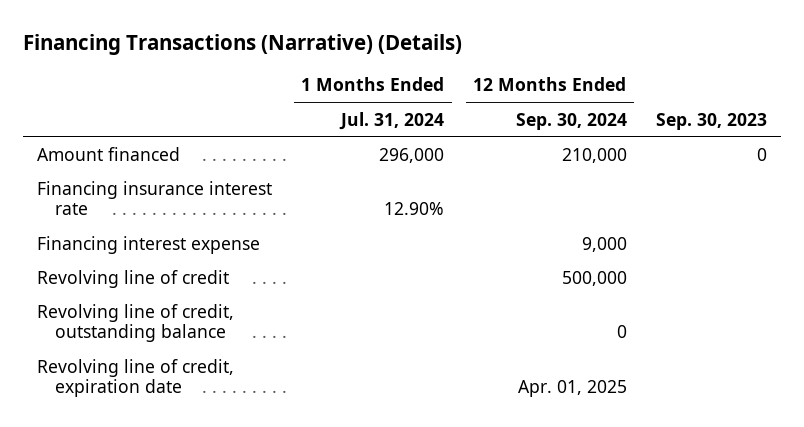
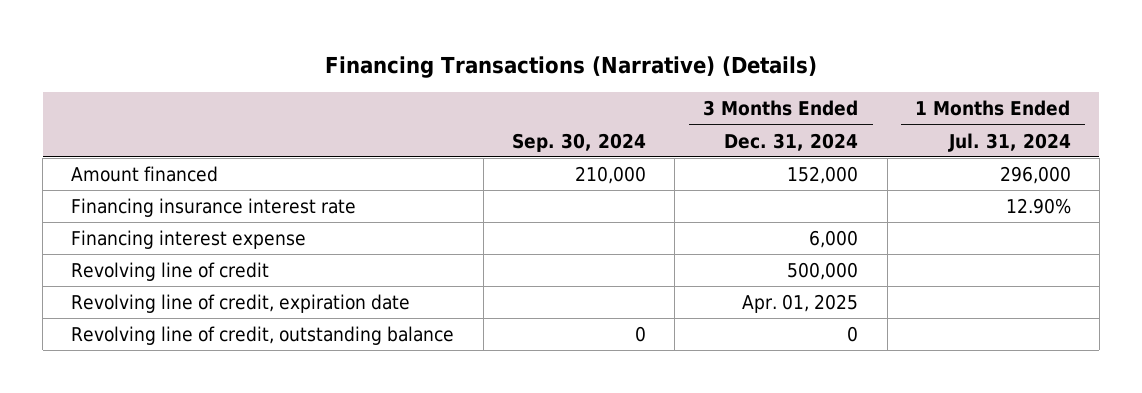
- | 1 Months Ended Jul. 31, 2024 | 12 Months Ended Sep. 30, 2024 | Sep. 30, 2023
+ | Sep. 30, 2024 | 3 Months Ended Dec. 31, 2024 | 1 Months Ended Jul. 31, 2024
moved down: Revolving line of credit, outstanding balance | 0 | 0 |

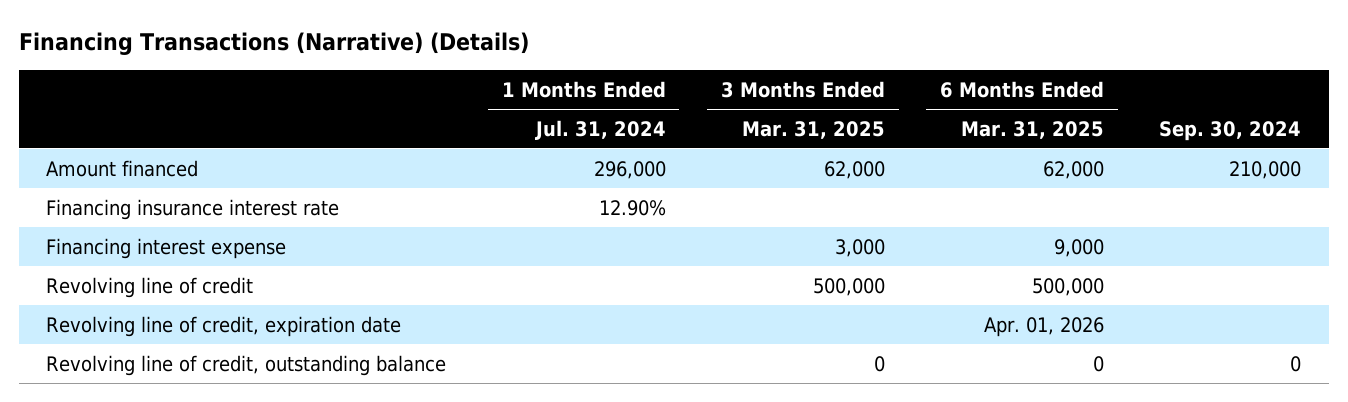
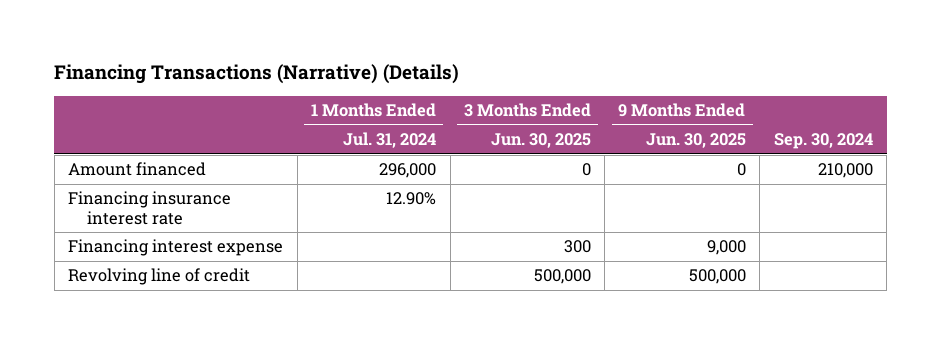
- | 1 Months Ended Jul. 31, 2024 | 3 Months Ended Mar. 31, 2025 | 6 Months Ended Mar. 31, 2025 | Sep. 30, 2024
+ | 1 Months Ended Jul. 31, 2024 | 3 Months Ended Jun. 30, 2025 | 9 Months Ended Jun. 30, 2025 | Sep. 30, 2024
- Revolving line of credit, expiration date | | | Apr. 01, 2026 |
- Revolving line of credit, outstanding balance | | 0 | 0 | 0

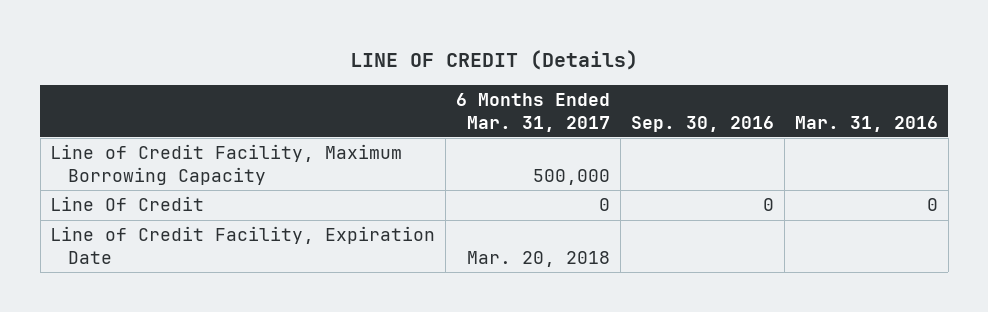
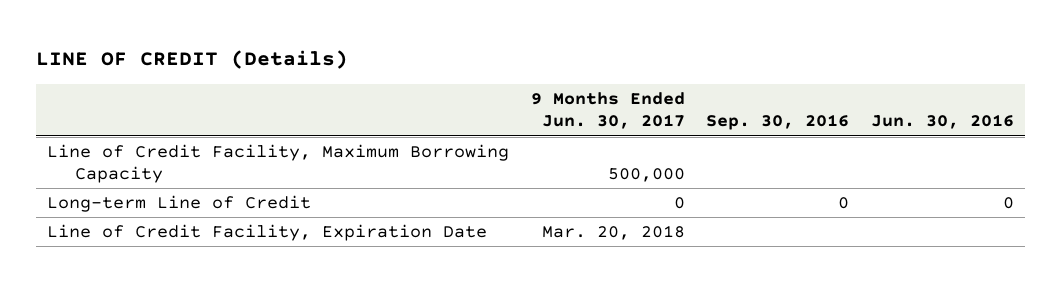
- | 6 Months Ended Mar. 31, 2017 | Sep. 30, 2016 | Mar. 31, 2016
+ | 9 Months Ended Jun. 30, 2017 | Sep. 30, 2016 | Jun. 30, 2016
- Line Of Credit | 0 | 0 | 0
+ Long-term Line of Credit | 0 | 0 | 0

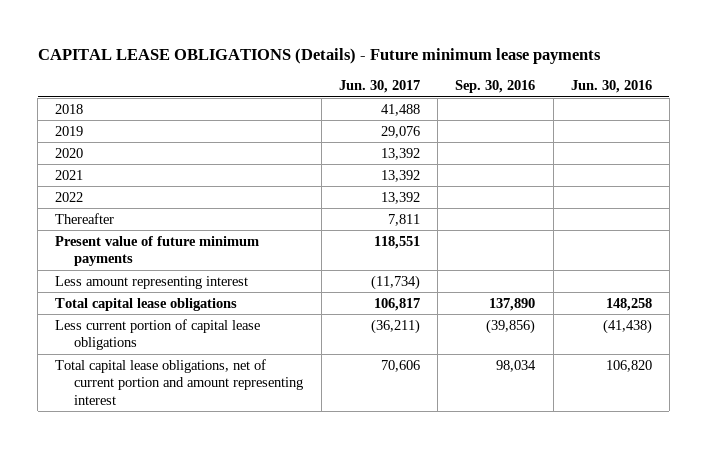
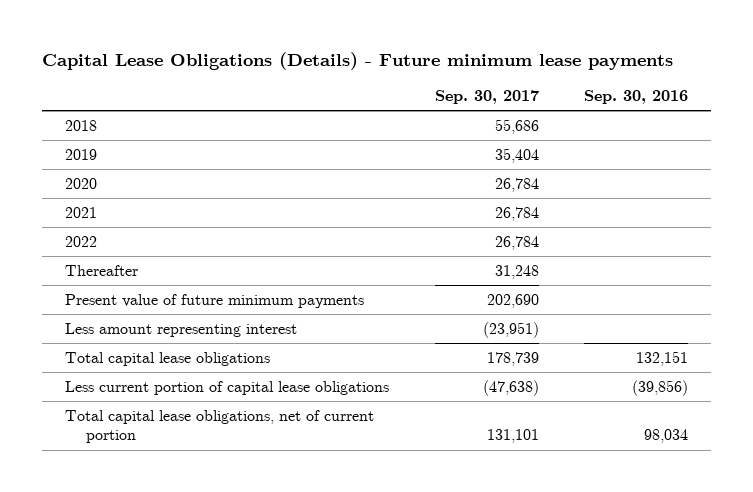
- CAPITAL LEASE OBLIGATIONS (Details) - Future minimum lease payments
+ Capital Lease Obligations (Details) - Future minimum lease payments
- | Jun. 30, 2017 | Sep. 30, 2016 | Jun. 30, 2016
+ | Sep. 30, 2017 | Sep. 30, 2016
- Total capital lease obligations | 106,817 | 137,890 | 148,258
+ Total capital lease obligations | 178,739 | 132,151
- Total capital lease obligations, net of current portion and amount representing interest | 70,606 | 98,034 | 106,820
+ Total capital lease obligations, net of current portion | 131,101 | 98,034

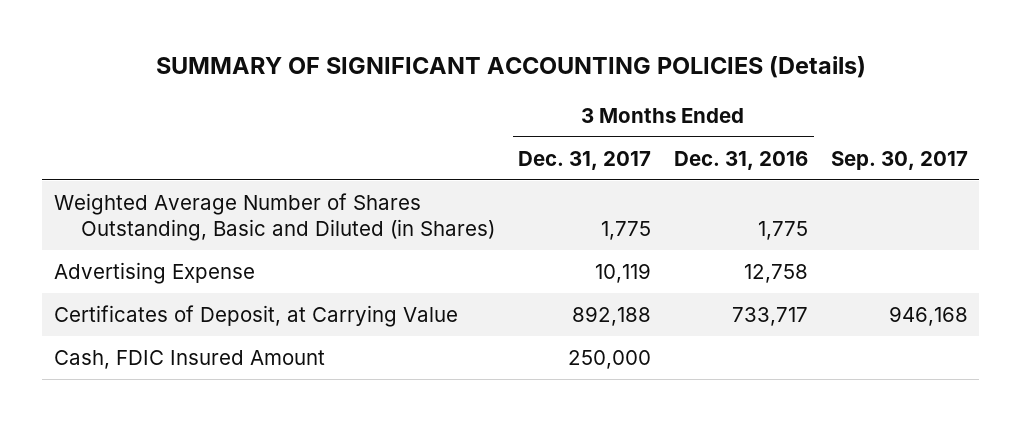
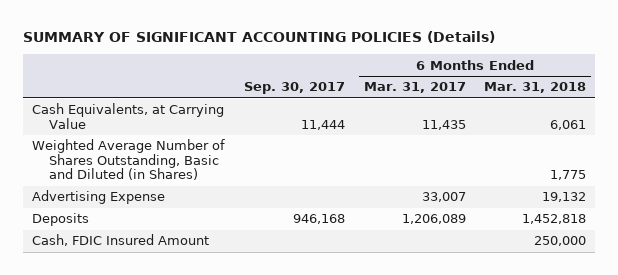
- | 3 Months Ended Dec. 31, 2017 | 3 Months Ended Dec. 31, 2016 | Sep. 30, 2017
+ | Sep. 30, 2017 | 6 Months Ended Mar. 31, 2017 | 6 Months Ended Mar. 31, 2018
+ Cash Equivalents, at Carrying Value | 11,444 | 11,435 | 6,061
- Certificates of Deposit, at Carrying Value | 892,188 | 733,717 | 946,168
+ Deposits | 946,168 | 1,206,089 | 1,452,818

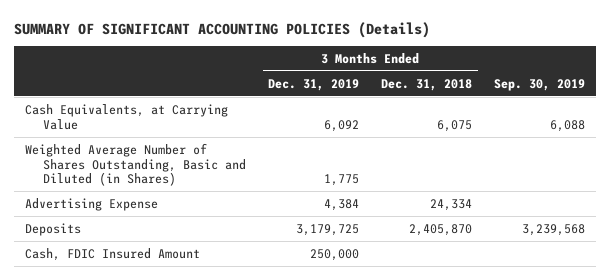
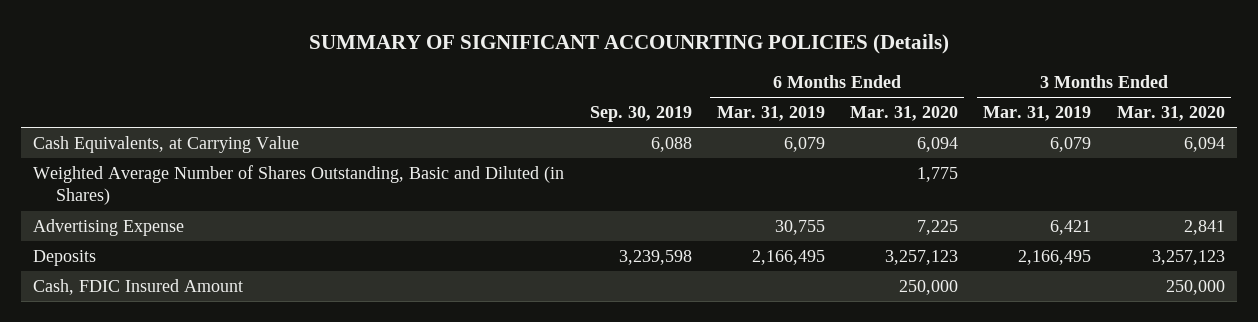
- SUMMARY OF SIGNIFICANT ACCOUNTING POLICIES (Details)
+ SUMMARY OF SIGNIFICANT ACCOUNRTING POLICIES (Details)
- | 3 Months Ended Dec. 31, 2019 | 3 Months Ended Dec. 31, 2018 | Sep. 30, 2019
+ | Sep. 30, 2019 | 6 Months Ended Mar. 31, 2019 | 6 Months Ended Mar. 31, 2020 | 3 Months Ended Mar. 31, 2019 | 3 Months Ended Mar. 31, 2020
- Deposits | 3,179,725 | 2,405,870 | 3,239,568
+ Deposits | 3,239,598 | 2,166,495 | 3,257,123 | 2,166,495 | 3,257,123

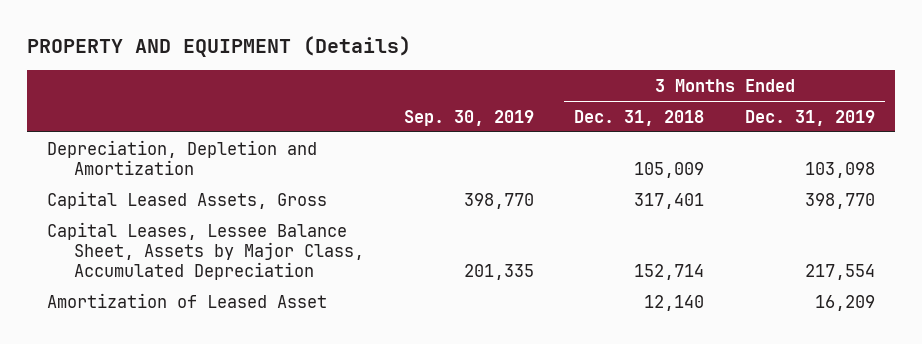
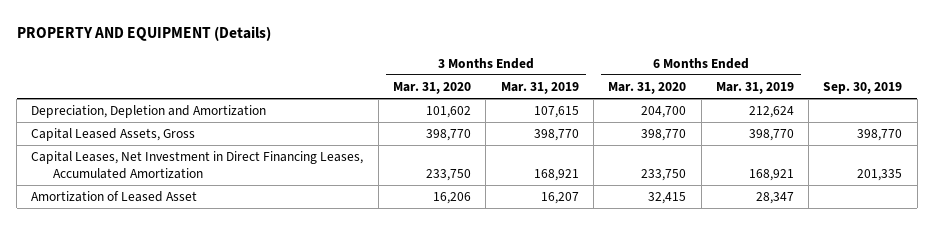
- | Sep. 30, 2019 | 3 Months Ended Dec. 31, 2018 | 3 Months Ended Dec. 31, 2019
+ | 3 Months Ended Mar. 31, 2020 | 3 Months Ended Mar. 31, 2019 | 6 Months Ended Mar. 31, 2020 | 6 Months Ended Mar. 31, 2019 | Sep. 30, 2019
- Capital Leases, Lessee Balance Sheet, Assets by Major Class, Accumulated Depreciation | 201,335 | 152,714 | 217,554
+ Capital Leases, Net Investment in Direct Financing Leases, Accumulated Amortization | 233,750 | 168,921 | 233,750 | 168,921 | 201,335

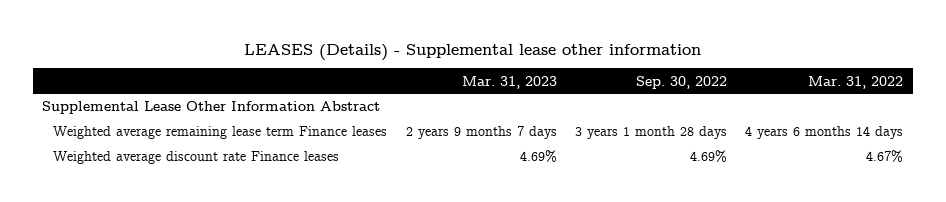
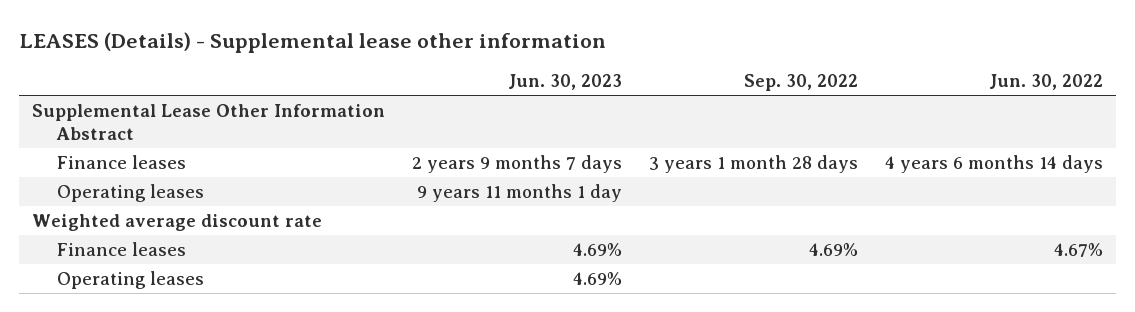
- | Mar. 31, 2023 | Sep. 30, 2022 | Mar. 31, 2022
+ | Jun. 30, 2023 | Sep. 30, 2022 | Jun. 30, 2022
- Weighted average remaining lease term Finance leases | 2 years 9 months 7 days | 3 years 1 month 28 days | 4 years 6 months 14 days
- Weighted average discount rate Finance leases | 4.69% | 4.69% | 4.67%
+ Finance leases | 2 years 9 months 7 days | 3 years 1 month 28 days | 4 years 6 months 14 days
+ Operating leases | 9 years 11 months 1 day | |
+ Weighted average discount rate
+ Finance leases | 4.69% | 4.69% | 4.67%
+ Operating leases | 4.69% | |

